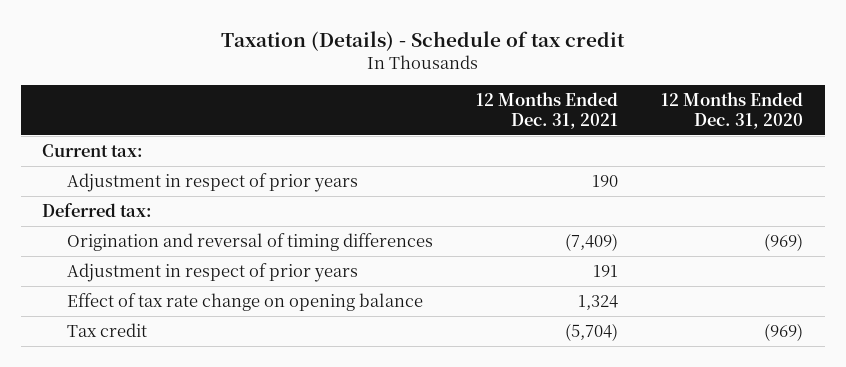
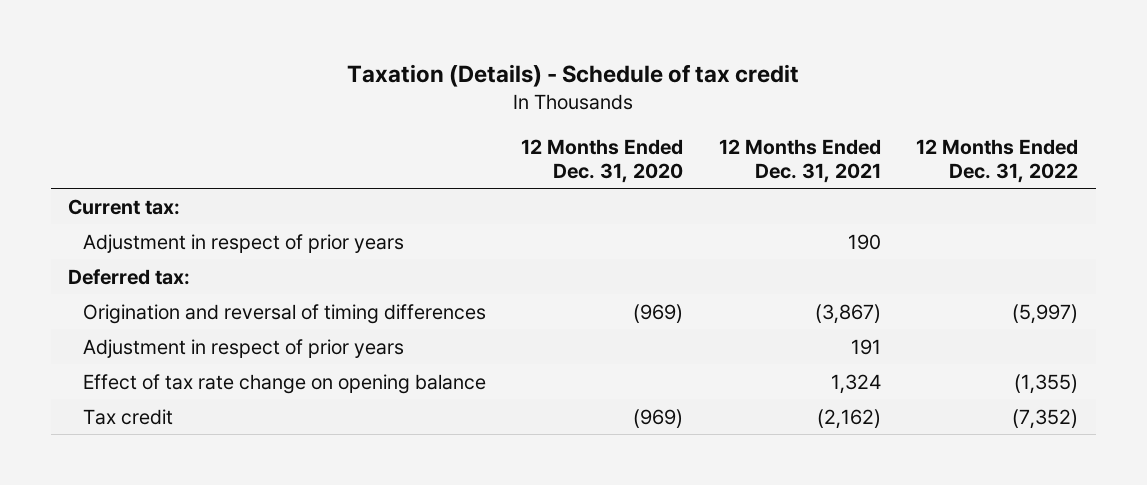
- | 12 Months Ended Dec. 31, 2021 | 12 Months Ended Dec. 31, 2020
+ | 12 Months Ended Dec. 31, 2020 | 12 Months Ended Dec. 31, 2021 | 12 Months Ended Dec. 31, 2022
- Origination and reversal of timing differences | (7,409) | (969)
+ Origination and reversal of timing differences | (969) | (3,867) | (5,997)
- Tax credit | (5,704) | (969)
+ Tax credit | (969) | (2,162) | (7,352)

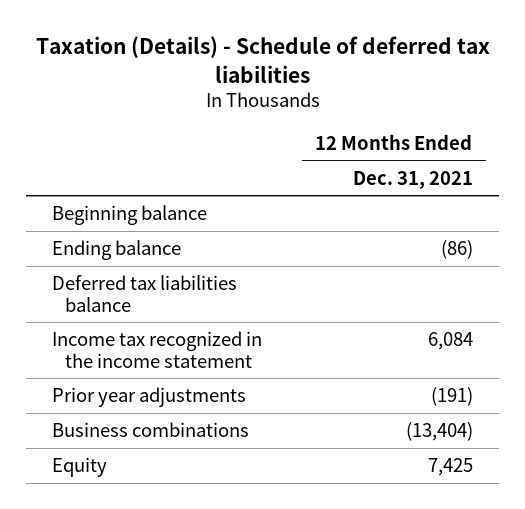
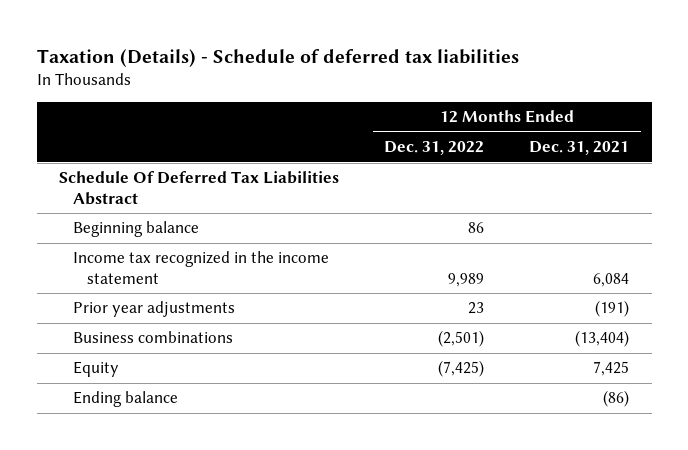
- | 12 Months Ended Dec. 31, 2021
+ | 12 Months Ended Dec. 31, 2022 | 12 Months Ended Dec. 31, 2021
+ Schedule Of Deferred Tax Liabilities Abstract
- Deferred tax liabilities balance
moved down: Ending balance | | (86)

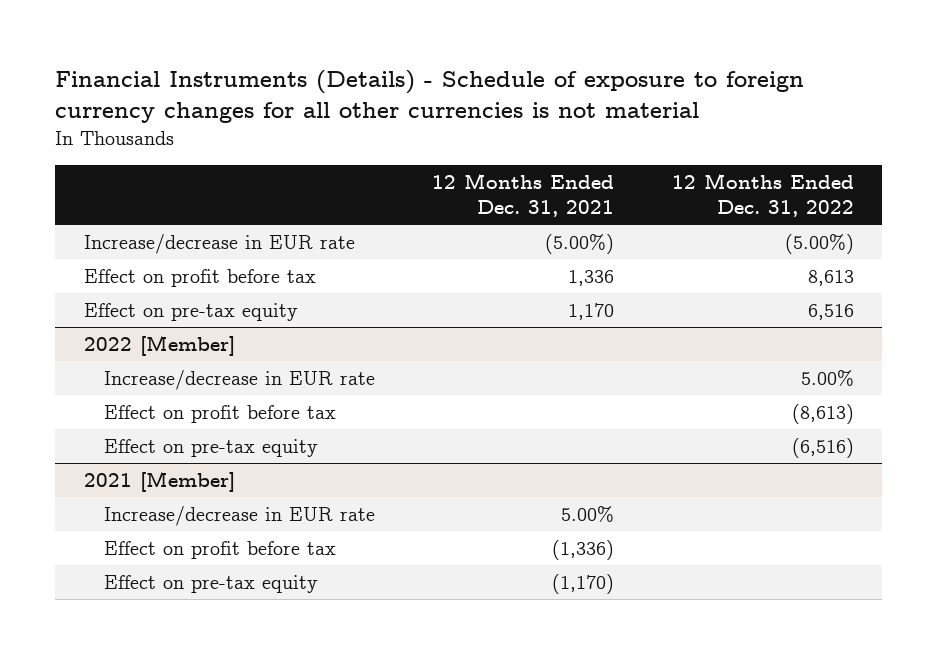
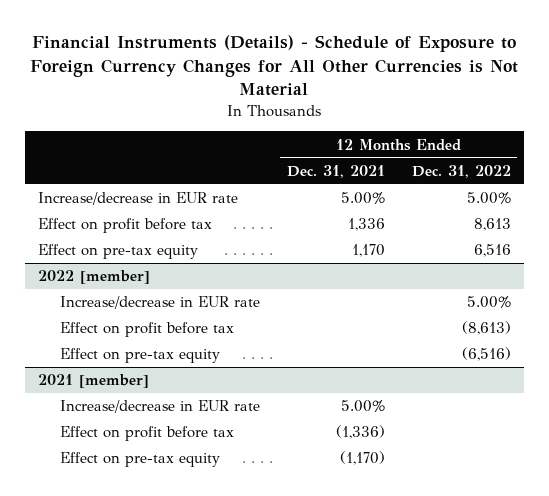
- Financial Instruments (Details) - Schedule of exposure to foreign currency changes for all other currencies is not material
+ Financial Instruments (Details) - Schedule of Exposure to Foreign Currency Changes for All Other Currencies is Not Material
- Increase/decrease in EUR rate | (5.00%) | (5.00%)
+ Increase/decrease in EUR rate | 5.00% | 5.00%
- 2022 [Member]
+ 2022 [member]
- 2021 [Member]
+ 2021 [member]

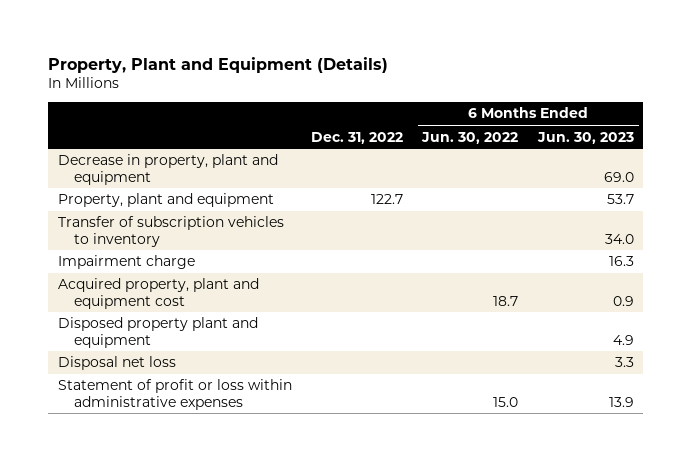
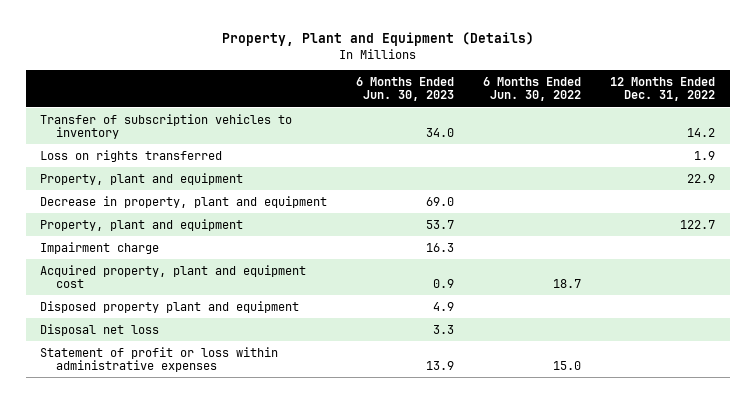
- | Dec. 31, 2022 | 6 Months Ended Jun. 30, 2022 | 6 Months Ended Jun. 30, 2023
+ | 6 Months Ended Jun. 30, 2023 | 6 Months Ended Jun. 30, 2022 | 12 Months Ended Dec. 31, 2022
moved up: Transfer of subscription vehicles to inventory | 34.0 | | 14.2
+ Loss on rights transferred | | | 1.9
+ Property, plant and equipment | | | 22.9

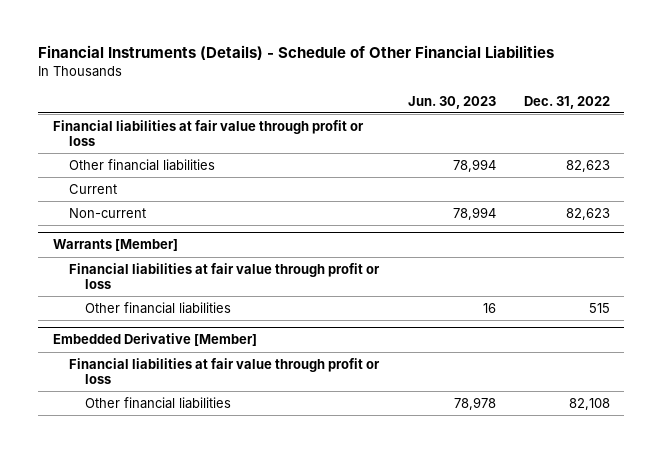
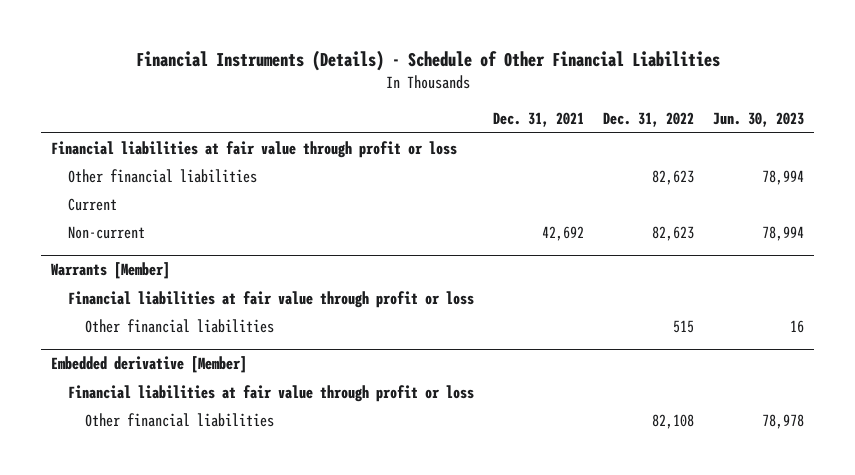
- | Jun. 30, 2023 | Dec. 31, 2022
+ | Dec. 31, 2021 | Dec. 31, 2022 | Jun. 30, 2023
- Embedded Derivative [Member]
+ Embedded derivative [Member]

